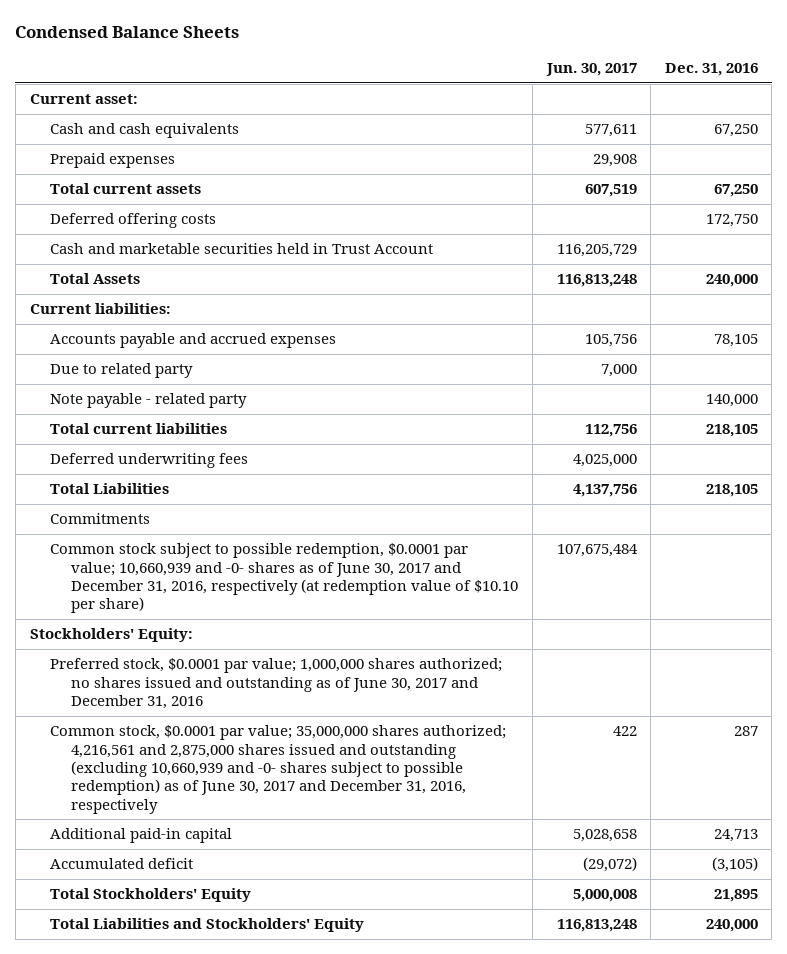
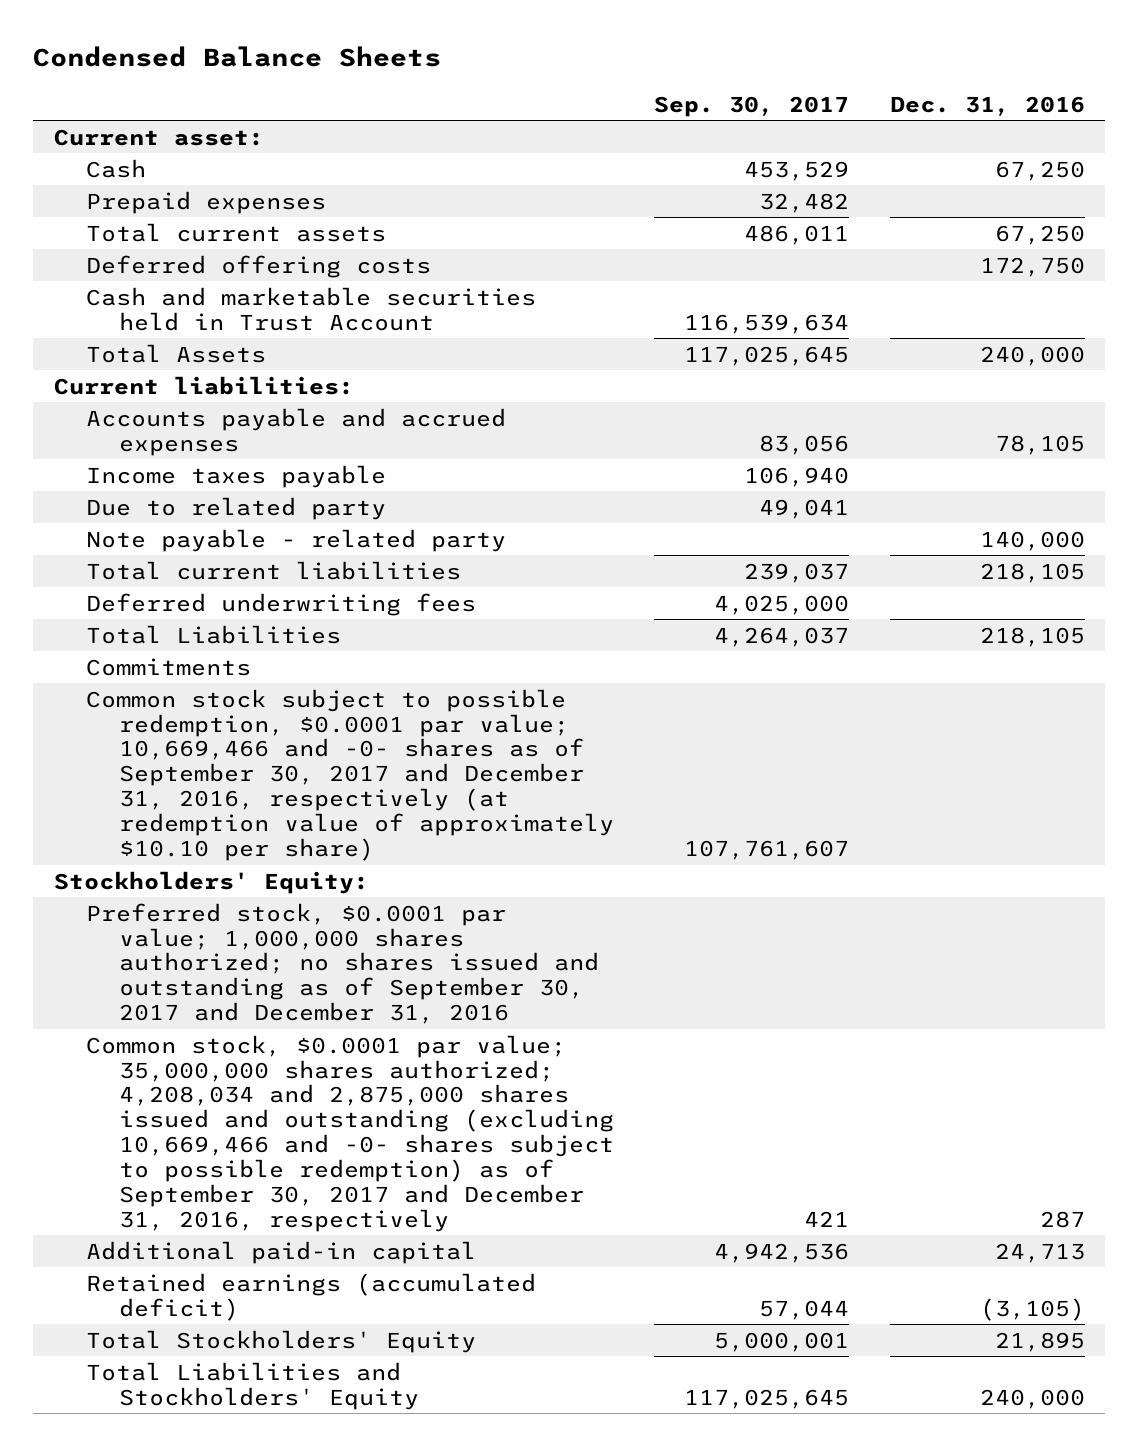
- | Jun. 30, 2017 | Dec. 31, 2016
+ | Sep. 30, 2017 | Dec. 31, 2016
- Cash and cash equivalents | 577,611 | 67,250
+ Cash | 453,529 | 67,250
+ Income taxes payable | 106,940 |
- Common stock subject to possible redemption, $0.0001 par value; 10,660,939 and -0- shares as of June 30, 2017 and December 31, 2016, respectively (at redemption value of $10.10 per share) | 107,675,484 |
+ Common stock subject to possible redemption, $0.0001 par value; 10,669,466 and -0- shares as of September 30, 2017 and December 31, 2016, respectively (at redemption value of approximately $10.10 per share) | 107,761,607 |
- Preferred stock, $0.0001 par value; 1,000,000 shares authorized; no shares issued and outstanding as of June 30, 2017 and December 31, 2016
- Common stock, $0.0001 par value; 35,000,000 shares authorized; 4,216,561 and 2,875,000 shares issued and outstanding (excluding 10,660,939 and -0- shares subject to possible redemption) as of June 30, 2017 and December 31, 2016, respectively | 422 | 287
+ Preferred stock, $0.0001 par value; 1,000,000 shares authorized; no shares issued and outstanding as of September 30, 2017 and December 31, 2016
+ Common stock, $0.0001 par value; 35,000,000 shares authorized; 4,208,034 and 2,875,000 shares issued and outstanding (excluding 10,669,466 and -0- shares subject to possible redemption) as of September 30, 2017 and December 31, 2016, respectively | 421 | 287
- Accumulated deficit | (29,072) | (3,105)
+ Retained earnings (accumulated deficit) | 57,044 | (3,105)

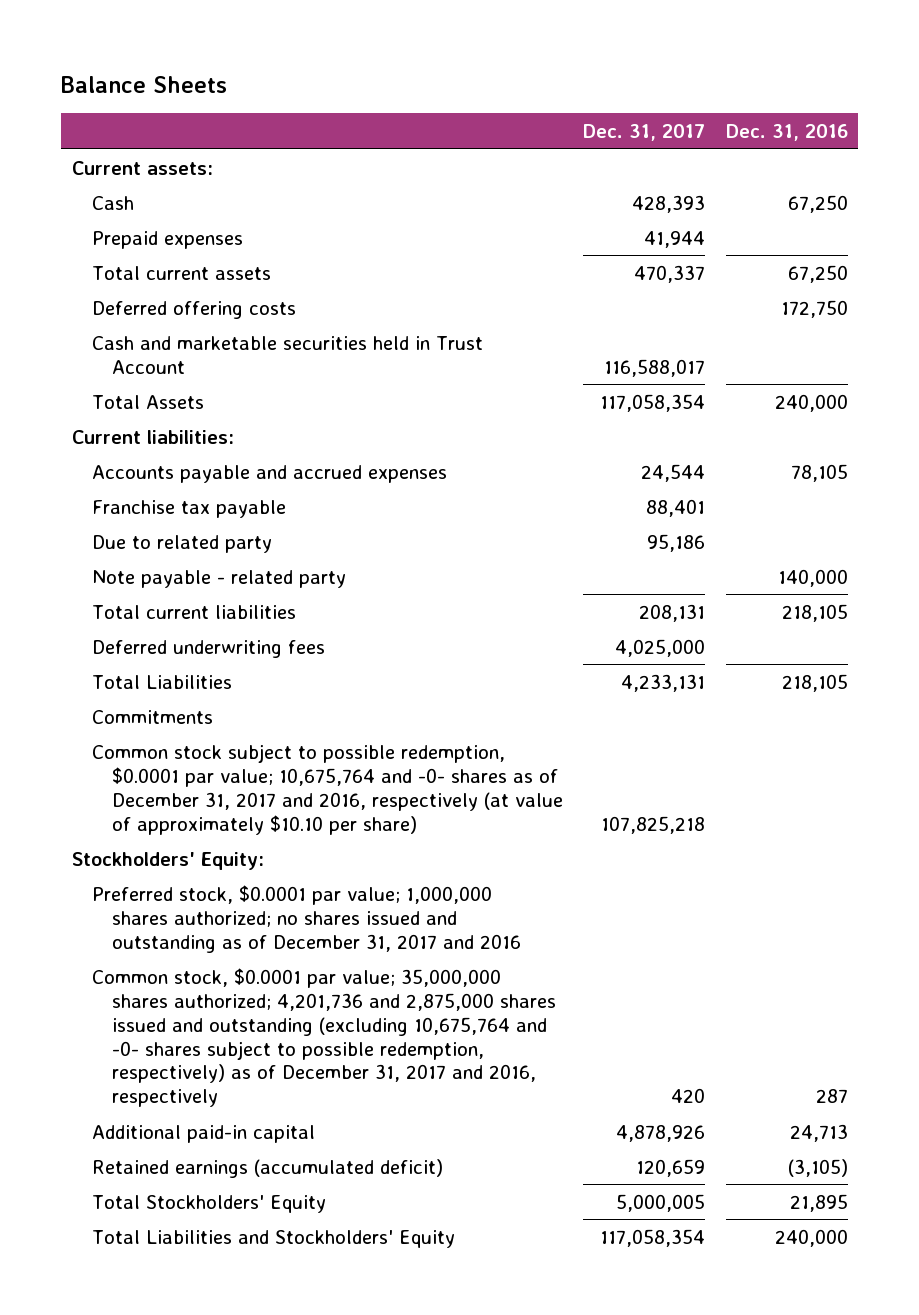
- Condensed Balance Sheets
+ Balance Sheets
- | Sep. 30, 2017 | Dec. 31, 2016
+ | Dec. 31, 2017 | Dec. 31, 2016
- Current asset:
+ Current assets:
- Income taxes payable | 106,940 |
+ Franchise tax payable | 88,401 |
- Common stock subject to possible redemption, $0.0001 par value; 10,669,466 and -0- shares as of September 30, 2017 and December 31, 2016, respectively (at redemption value of approximately $10.10 per share) | 107,761,607 |
+ Common stock subject to possible redemption, $0.0001 par value; 10,675,764 and -0- shares as of December 31, 2017 and 2016, respectively (at value of approximately $10.10 per share) | 107,825,218 |
- Preferred stock, $0.0001 par value; 1,000,000 shares authorized; no shares issued and outstanding as of September 30, 2017 and December 31, 2016
- Common stock, $0.0001 par value; 35,000,000 shares authorized; 4,208,034 and 2,875,000 shares issued and outstanding (excluding 10,669,466 and -0- shares subject to possible redemption) as of September 30, 2017 and December 31, 2016, respectively | 421 | 287
+ Preferred stock, $0.0001 par value; 1,000,000 shares authorized; no shares issued and outstanding as of December 31, 2017 and 2016
+ Common stock, $0.0001 par value; 35,000,000 shares authorized; 4,201,736 and 2,875,000 shares issued and outstanding (excluding 10,675,764 and -0- shares subject to possible redemption, respectively) as of December 31, 2017 and 2016, respectively | 420 | 287

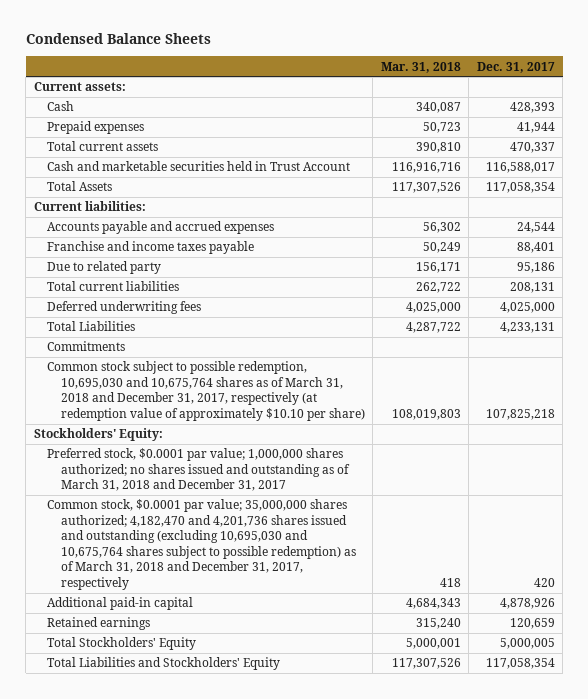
- Balance Sheets
+ Condensed Balance Sheets
- | Dec. 31, 2017 | Dec. 31, 2016
+ | Mar. 31, 2018 | Dec. 31, 2017
- Deferred offering costs | | 172,750
- Franchise tax payable | 88,401 |
+ Franchise and income taxes payable | 50,249 | 88,401
- Note payable - related party | | 140,000
- Common stock subject to possible redemption, $0.0001 par value; 10,675,764 and -0- shares as of December 31, 2017 and 2016, respectively (at value of approximately $10.10 per share) | 107,825,218 |
+ Common stock subject to possible redemption, 10,695,030 and 10,675,764 shares as of March 31, 2018 and December 31, 2017, respectively (at redemption value of approximately $10.10 per share) | 108,019,803 | 107,825,218
- Preferred stock, $0.0001 par value; 1,000,000 shares authorized; no shares issued and outstanding as of December 31, 2017 and 2016
- Common stock, $0.0001 par value; 35,000,000 shares authorized; 4,201,736 and 2,875,000 shares issued and outstanding (excluding 10,675,764 and -0- shares subject to possible redemption, respectively) as of December 31, 2017 and 2016, respectively | 420 | 287
+ Preferred stock, $0.0001 par value; 1,000,000 shares authorized; no shares issued and outstanding as of March 31, 2018 and December 31, 2017
+ Common stock, $0.0001 par value; 35,000,000 shares authorized; 4,182,470 and 4,201,736 shares issued and outstanding (excluding 10,695,030 and 10,675,764 shares subject to possible redemption) as of March 31, 2018 and December 31, 2017, respectively | 418 | 420
- Retained earnings (accumulated deficit) | 120,659 | (3,105)
+ Retained earnings | 315,240 | 120,659

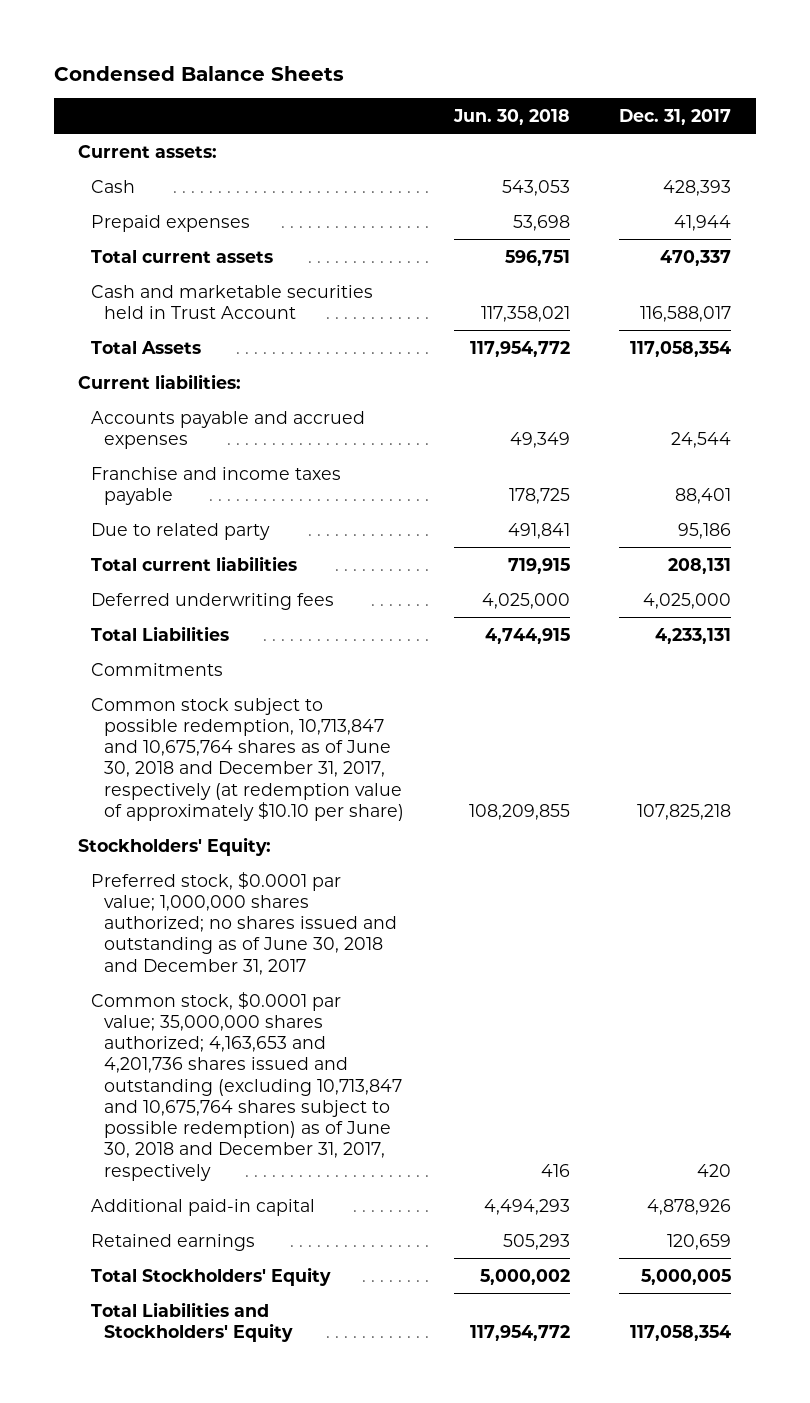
- | Mar. 31, 2018 | Dec. 31, 2017
+ | Jun. 30, 2018 | Dec. 31, 2017
- Common stock subject to possible redemption, 10,695,030 and 10,675,764 shares as of March 31, 2018 and December 31, 2017, respectively (at redemption value of approximately $10.10 per share) | 108,019,803 | 107,825,218
+ Common stock subject to possible redemption, 10,713,847 and 10,675,764 shares as of June 30, 2018 and December 31, 2017, respectively (at redemption value of approximately $10.10 per share) | 108,209,855 | 107,825,218
- Preferred stock, $0.0001 par value; 1,000,000 shares authorized; no shares issued and outstanding as of March 31, 2018 and December 31, 2017
- Common stock, $0.0001 par value; 35,000,000 shares authorized; 4,182,470 and 4,201,736 shares issued and outstanding (excluding 10,695,030 and 10,675,764 shares subject to possible redemption) as of March 31, 2018 and December 31, 2017, respectively | 418 | 420
+ Preferred stock, $0.0001 par value; 1,000,000 shares authorized; no shares issued and outstanding as of June 30, 2018 and December 31, 2017
+ Common stock, $0.0001 par value; 35,000,000 shares authorized; 4,163,653 and 4,201,736 shares issued and outstanding (excluding 10,713,847 and 10,675,764 shares subject to possible redemption) as of June 30, 2018 and December 31, 2017, respectively | 416 | 420

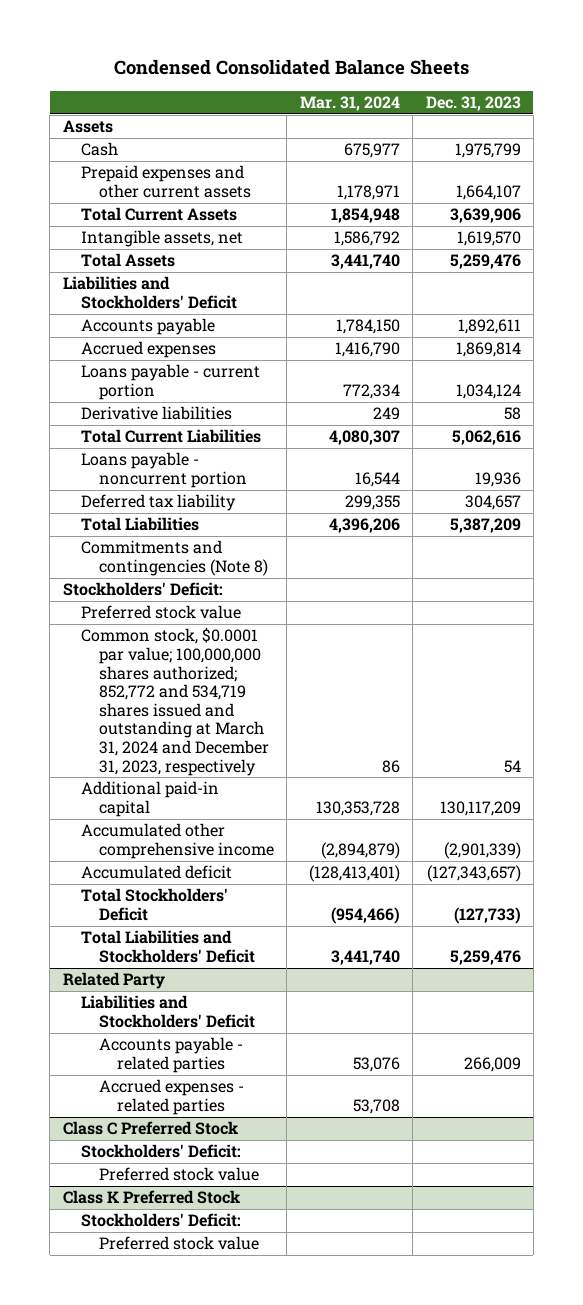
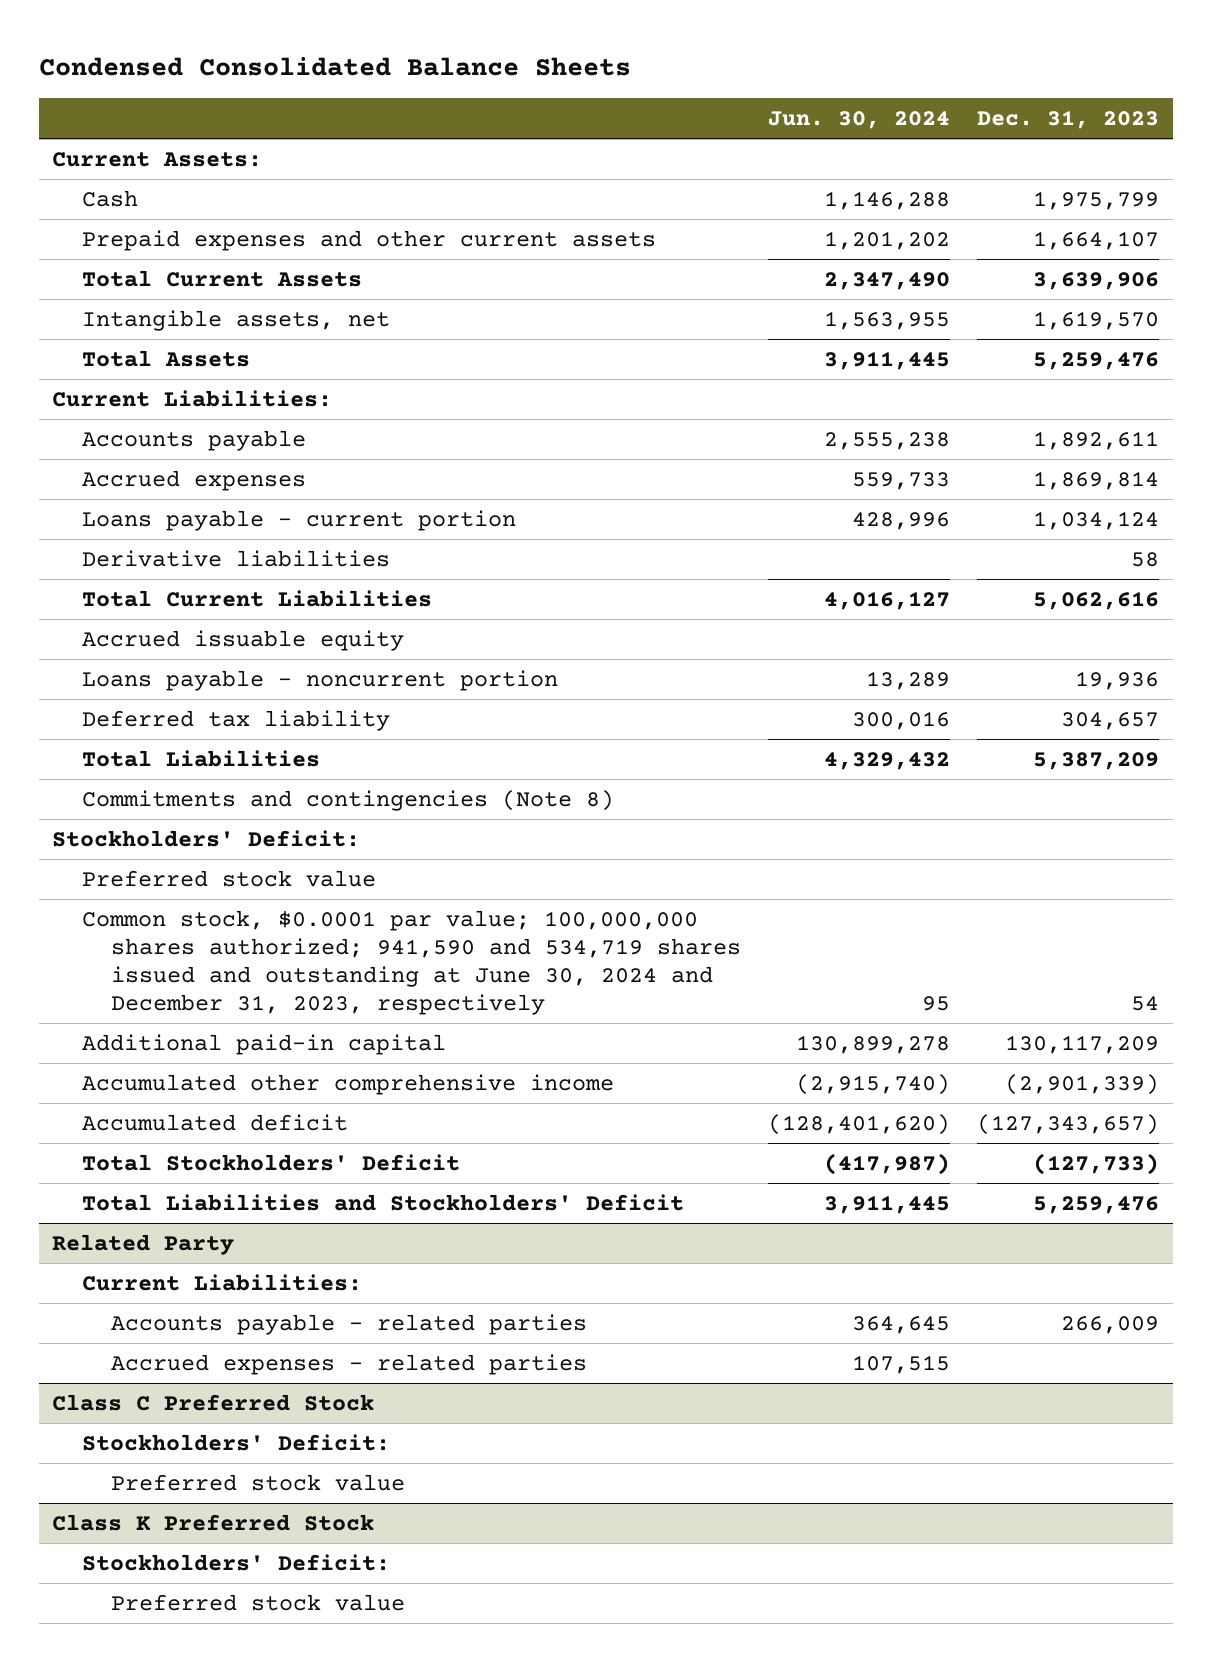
- | Mar. 31, 2024 | Dec. 31, 2023
+ | Jun. 30, 2024 | Dec. 31, 2023
- Assets
+ Current Assets:
- Liabilities and Stockholders' Deficit
+ Current Liabilities:
+ Accrued issuable equity
- Common stock, $0.0001 par value; 100,000,000 shares authorized; 852,772 and 534,719 shares issued and outstanding at March 31, 2024 and December 31, 2023, respectively | 86 | 54
+ Common stock, $0.0001 par value; 100,000,000 shares authorized; 941,590 and 534,719 shares issued and outstanding at June 30, 2024 and December 31, 2023, respectively | 95 | 54
@ Related Party
- Liabilities and Stockholders' Deficit
+ Current Liabilities:

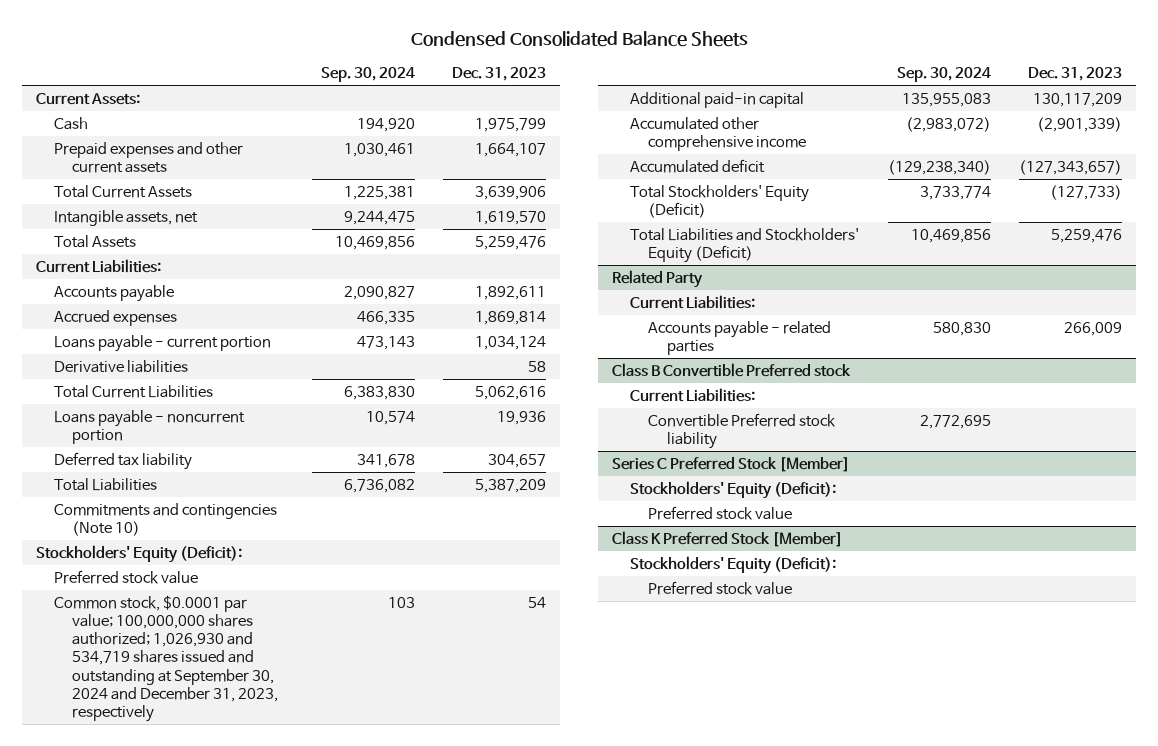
- | Jun. 30, 2024 | Dec. 31, 2023
+ | Sep. 30, 2024 | Dec. 31, 2023
- Accrued issuable equity
- Commitments and contingencies (Note 8)
- Stockholders' Deficit:
+ Commitments and contingencies (Note 10)
+ Stockholders' Equity (Deficit):
- Common stock, $0.0001 par value; 100,000,000 shares authorized; 941,590 and 534,719 shares issued and outstanding at June 30, 2024 and December 31, 2023, respectively | 95 | 54
+ Common stock, $0.0001 par value; 100,000,000 shares authorized; 1,026,930 and 534,719 shares issued and outstanding at September 30, 2024 and December 31, 2023, respectively | 103 | 54
- Total Stockholders' Deficit | (417,987) | (127,733)
- Total Liabilities and Stockholders' Deficit | 3,911,445 | 5,259,476
+ Total Stockholders' Equity (Deficit) | 3,733,774 | (127,733)
+ Total Liabilities and Stockholders' Equity (Deficit) | 10,469,856 | 5,259,476
@ Related Party
- Accrued expenses - related parties | 107,515 |
- Class C Preferred Stock
- Stockholders' Deficit:
+ Class B Convertible Preferred stock
+ Current Liabilities:
+ Convertible Preferred stock liability | 2,772,695 |
+ Series C Preferred Stock [Member]
+ Stockholders' Equity (Deficit):
- Class K Preferred Stock
- Stockholders' Deficit:
+ Class K Preferred Stock [Member]
+ Stockholders' Equity (Deficit):

